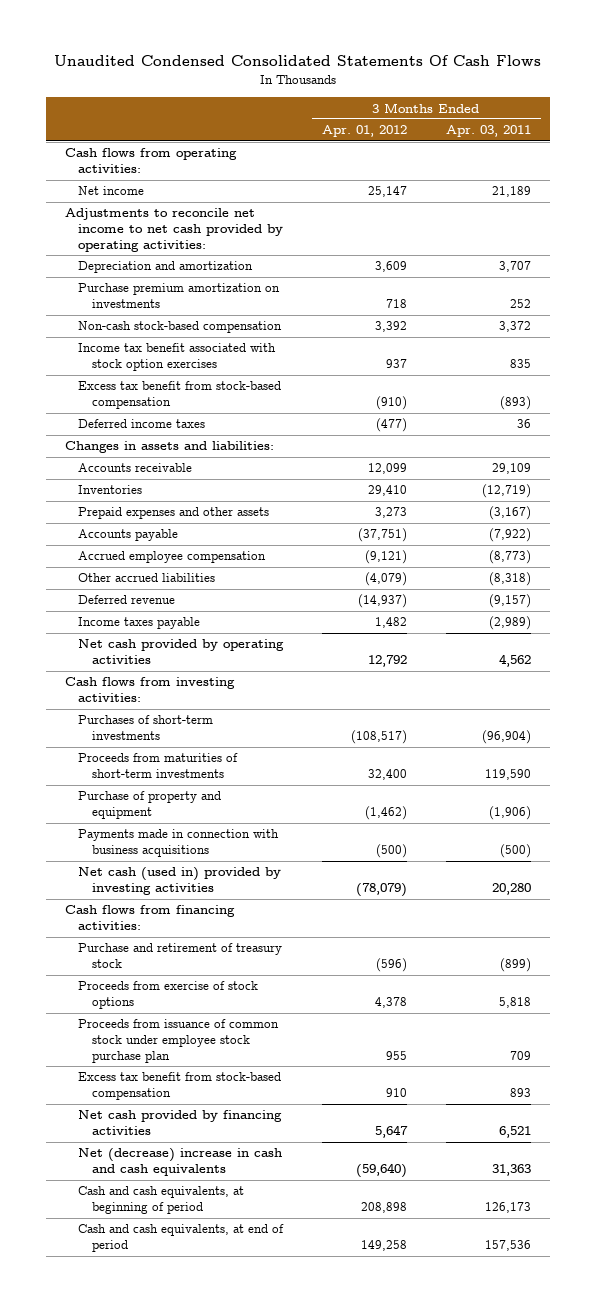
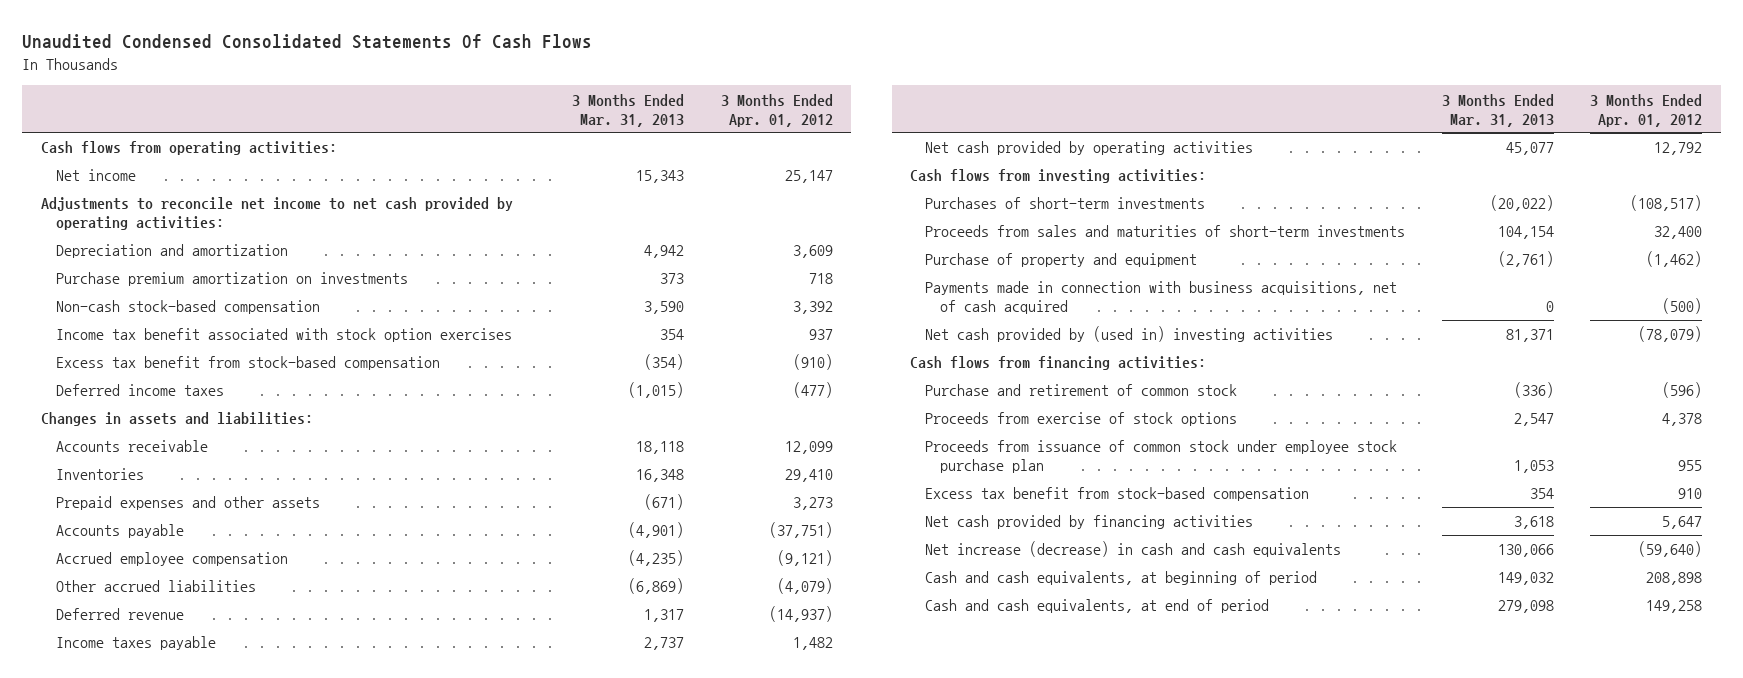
- | 3 Months Ended Apr. 01, 2012 | 3 Months Ended Apr. 03, 2011
+ | 3 Months Ended Mar. 31, 2013 | 3 Months Ended Apr. 01, 2012
- Proceeds from maturities of short-term investments | 32,400 | 119,590
+ Proceeds from sales and maturities of short-term investments | 104,154 | 32,400
- Payments made in connection with business acquisitions | (500) | (500)
- Net cash (used in) provided by investing activities | (78,079) | 20,280
+ Payments made in connection with business acquisitions, net of cash acquired | 0 | (500)
+ Net cash provided by (used in) investing activities | 81,371 | (78,079)
- Purchase and retirement of treasury stock | (596) | (899)
+ Purchase and retirement of common stock | (336) | (596)
- Net (decrease) increase in cash and cash equivalents | (59,640) | 31,363
+ Net increase (decrease) in cash and cash equivalents | 130,066 | (59,640)

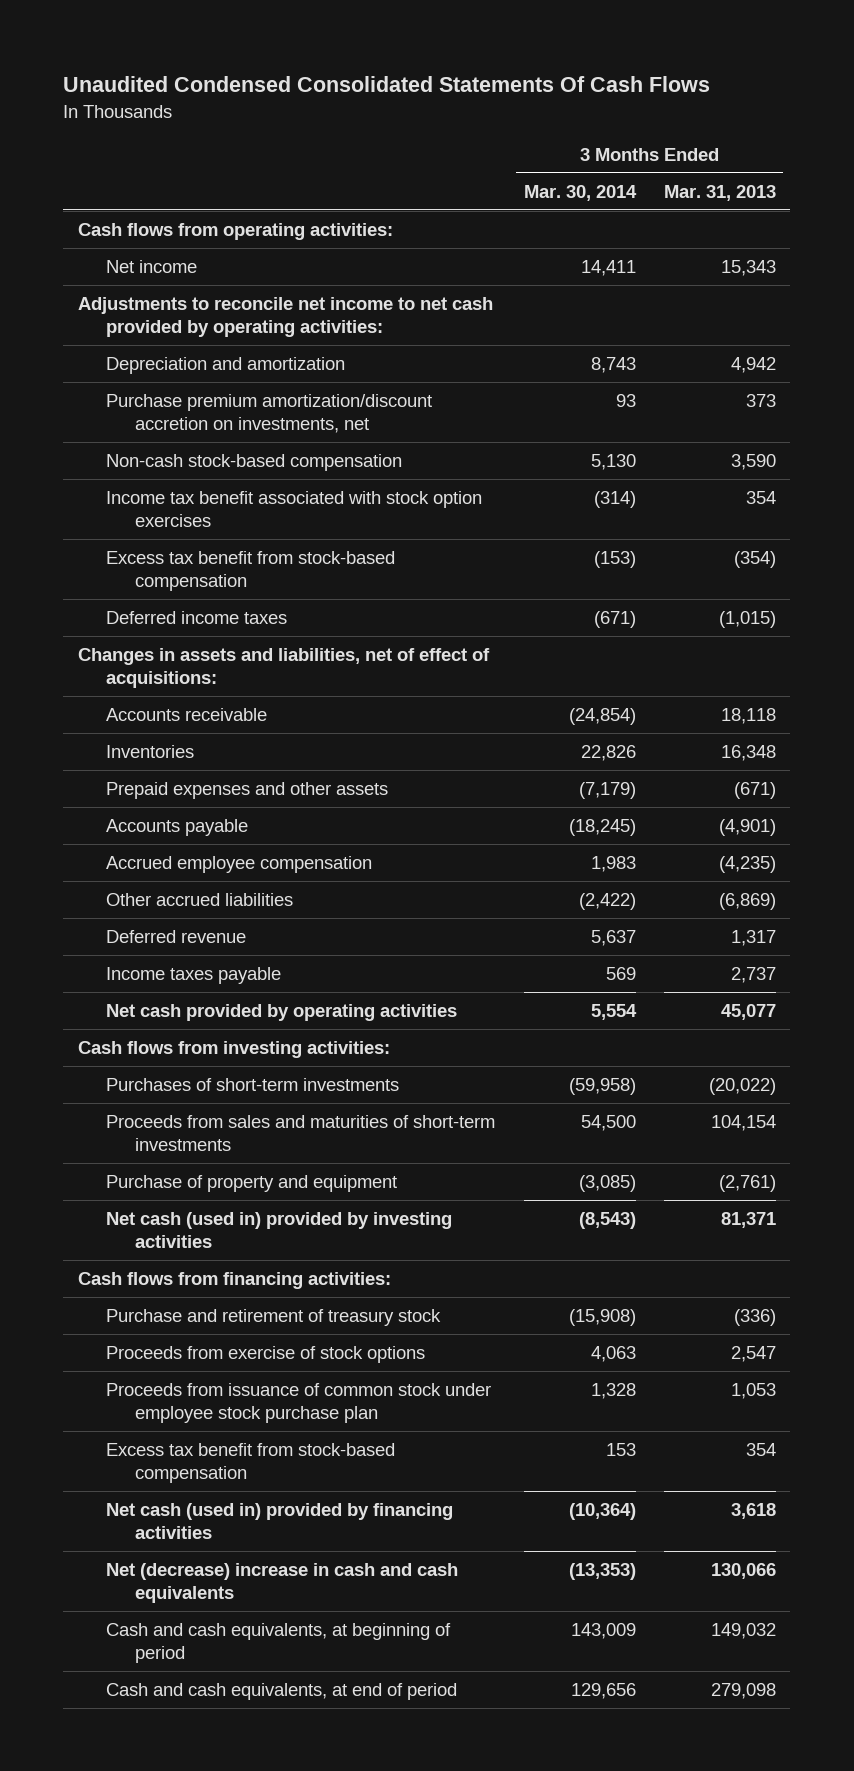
- | 3 Months Ended Mar. 31, 2013 | 3 Months Ended Apr. 01, 2012
+ | 3 Months Ended Mar. 30, 2014 | 3 Months Ended Mar. 31, 2013
- Purchase premium amortization on investments | 373 | 718
+ Purchase premium amortization/discount accretion on investments, net | 93 | 373
- Changes in assets and liabilities:
+ Changes in assets and liabilities, net of effect of acquisitions:
- Payments made in connection with business acquisitions, net of cash acquired | 0 | (500)
- Net cash provided by (used in) investing activities | 81,371 | (78,079)
+ Net cash (used in) provided by investing activities | (8,543) | 81,371
- Purchase and retirement of common stock | (336) | (596)
+ Purchase and retirement of treasury stock | (15,908) | (336)
- Net cash provided by financing activities | 3,618 | 5,647
- Net increase (decrease) in cash and cash equivalents | 130,066 | (59,640)
+ Net cash (used in) provided by financing activities | (10,364) | 3,618
+ Net (decrease) increase in cash and cash equivalents | (13,353) | 130,066

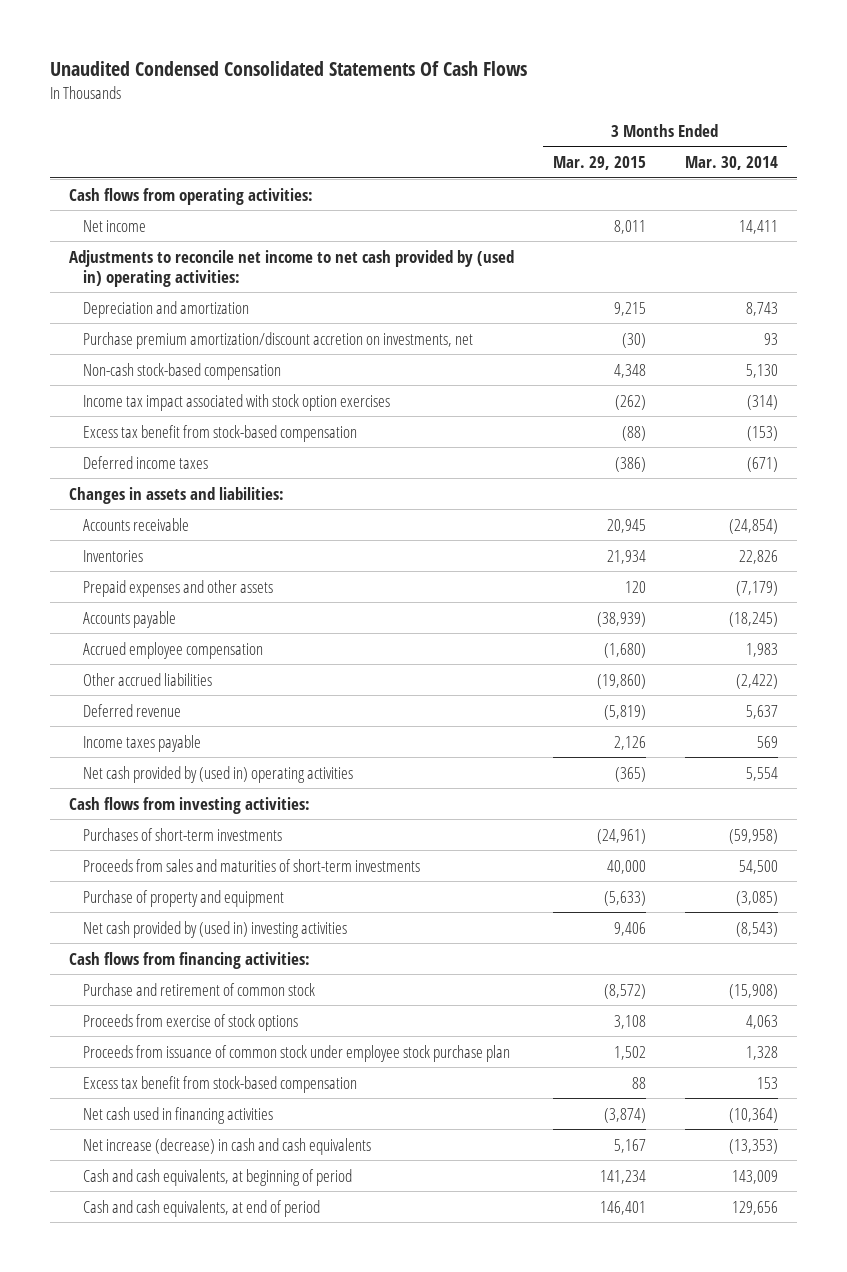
- | 3 Months Ended Mar. 30, 2014 | 3 Months Ended Mar. 31, 2013
+ | 3 Months Ended Mar. 29, 2015 | 3 Months Ended Mar. 30, 2014
- Adjustments to reconcile net income to net cash provided by operating activities:
+ Adjustments to reconcile net income to net cash provided by (used in) operating activities:
- Income tax benefit associated with stock option exercises | (314) | 354
+ Income tax impact associated with stock option exercises | (262) | (314)
- Changes in assets and liabilities, net of effect of acquisitions:
+ Changes in assets and liabilities:
- Net cash provided by operating activities | 5,554 | 45,077
+ Net cash provided by (used in) operating activities | (365) | 5,554
- Net cash (used in) provided by investing activities | (8,543) | 81,371
+ Net cash provided by (used in) investing activities | 9,406 | (8,543)
- Purchase and retirement of treasury stock | (15,908) | (336)
+ Purchase and retirement of common stock | (8,572) | (15,908)
- Net cash (used in) provided by financing activities | (10,364) | 3,618
- Net (decrease) increase in cash and cash equivalents | (13,353) | 130,066
+ Net cash used in financing activities | (3,874) | (10,364)
+ Net increase (decrease) in cash and cash equivalents | 5,167 | (13,353)

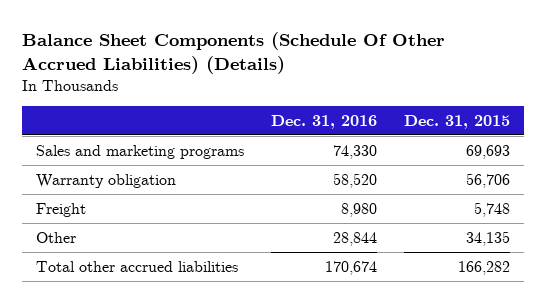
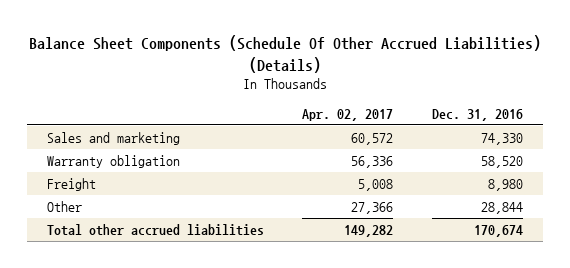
- | Dec. 31, 2016 | Dec. 31, 2015
+ | Apr. 02, 2017 | Dec. 31, 2016
- Sales and marketing programs | 74,330 | 69,693
+ Sales and marketing | 60,572 | 74,330

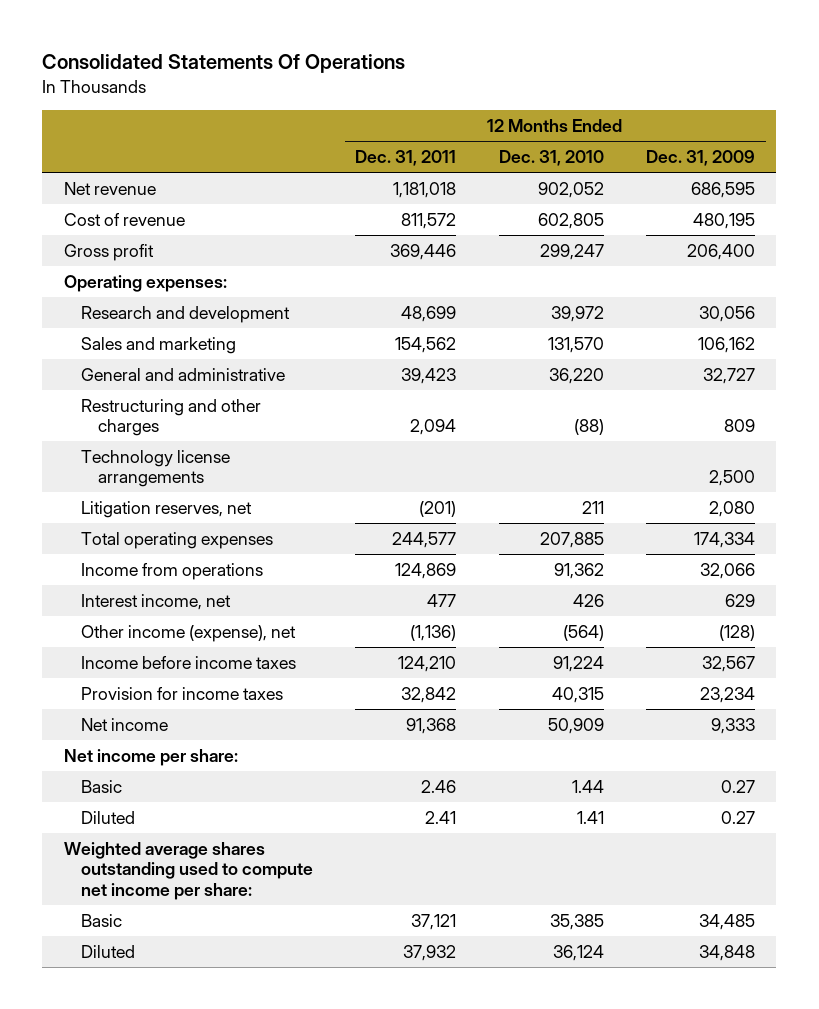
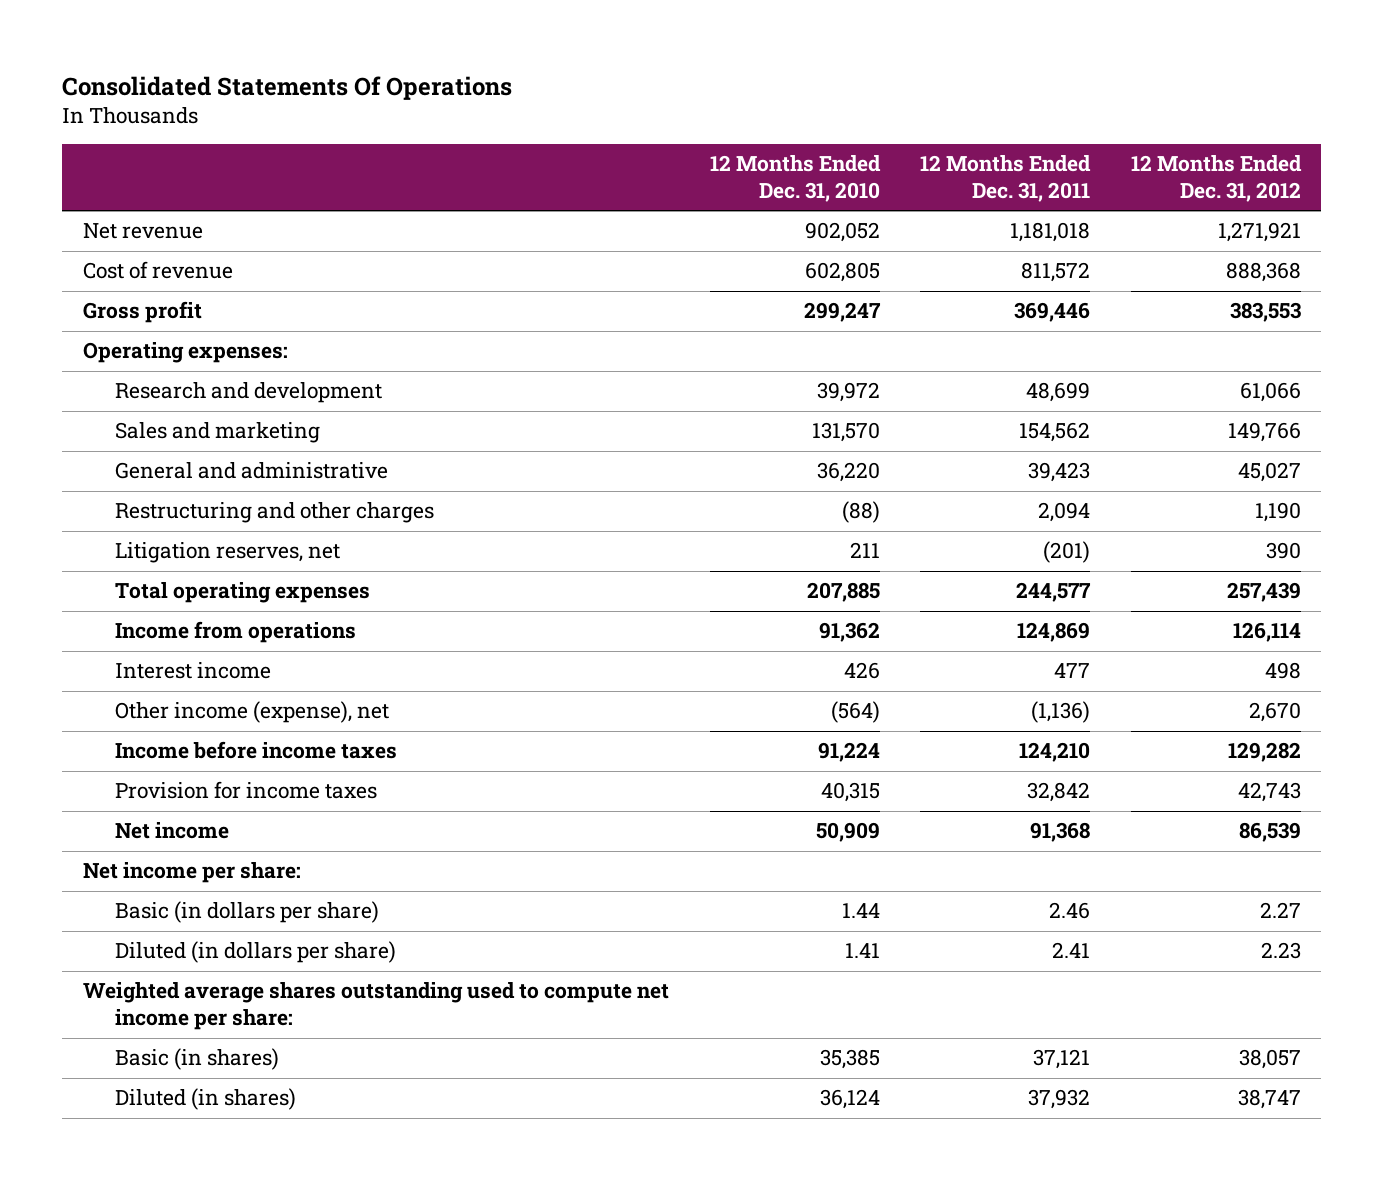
- | 12 Months Ended Dec. 31, 2011 | 12 Months Ended Dec. 31, 2010 | 12 Months Ended Dec. 31, 2009
+ | 12 Months Ended Dec. 31, 2010 | 12 Months Ended Dec. 31, 2011 | 12 Months Ended Dec. 31, 2012
- Technology license arrangements | | | 2,500
- Interest income, net | 477 | 426 | 629
+ Interest income | 426 | 477 | 498
- Basic | 2.46 | 1.44 | 0.27
- Diluted | 2.41 | 1.41 | 0.27
+ Basic (in dollars per share) | 1.44 | 2.46 | 2.27
+ Diluted (in dollars per share) | 1.41 | 2.41 | 2.23
- Basic | 37,121 | 35,385 | 34,485
- Diluted | 37,932 | 36,124 | 34,848
+ Basic (in shares) | 35,385 | 37,121 | 38,057
+ Diluted (in shares) | 36,124 | 37,932 | 38,747

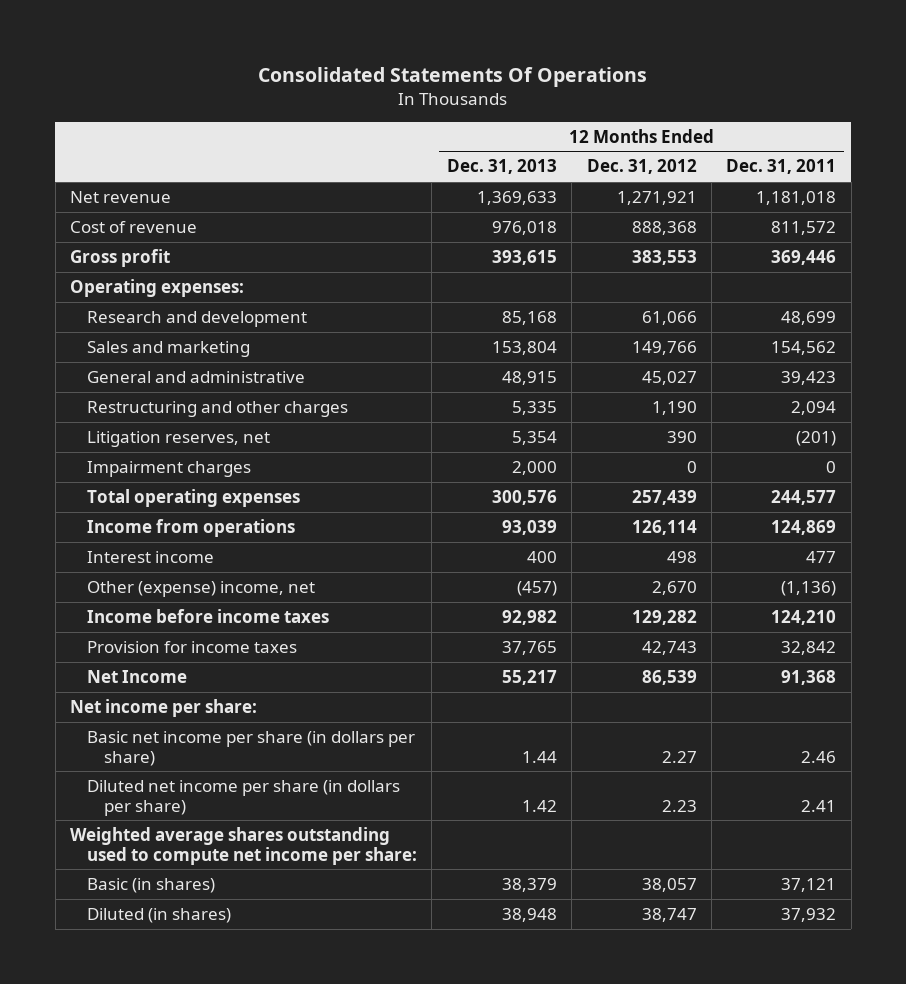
- | 12 Months Ended Dec. 31, 2010 | 12 Months Ended Dec. 31, 2011 | 12 Months Ended Dec. 31, 2012
+ | 12 Months Ended Dec. 31, 2013 | 12 Months Ended Dec. 31, 2012 | 12 Months Ended Dec. 31, 2011
+ Impairment charges | 2,000 | 0 | 0
- Other income (expense), net | (564) | (1,136) | 2,670
+ Other (expense) income, net | (457) | 2,670 | (1,136)
- Net income | 50,909 | 91,368 | 86,539
+ Net Income | 55,217 | 86,539 | 91,368
- Basic (in dollars per share) | 1.44 | 2.46 | 2.27
- Diluted (in dollars per share) | 1.41 | 2.41 | 2.23
+ Basic net income per share (in dollars per share) | 1.44 | 2.27 | 2.46
+ Diluted net income per share (in dollars per share) | 1.42 | 2.23 | 2.41

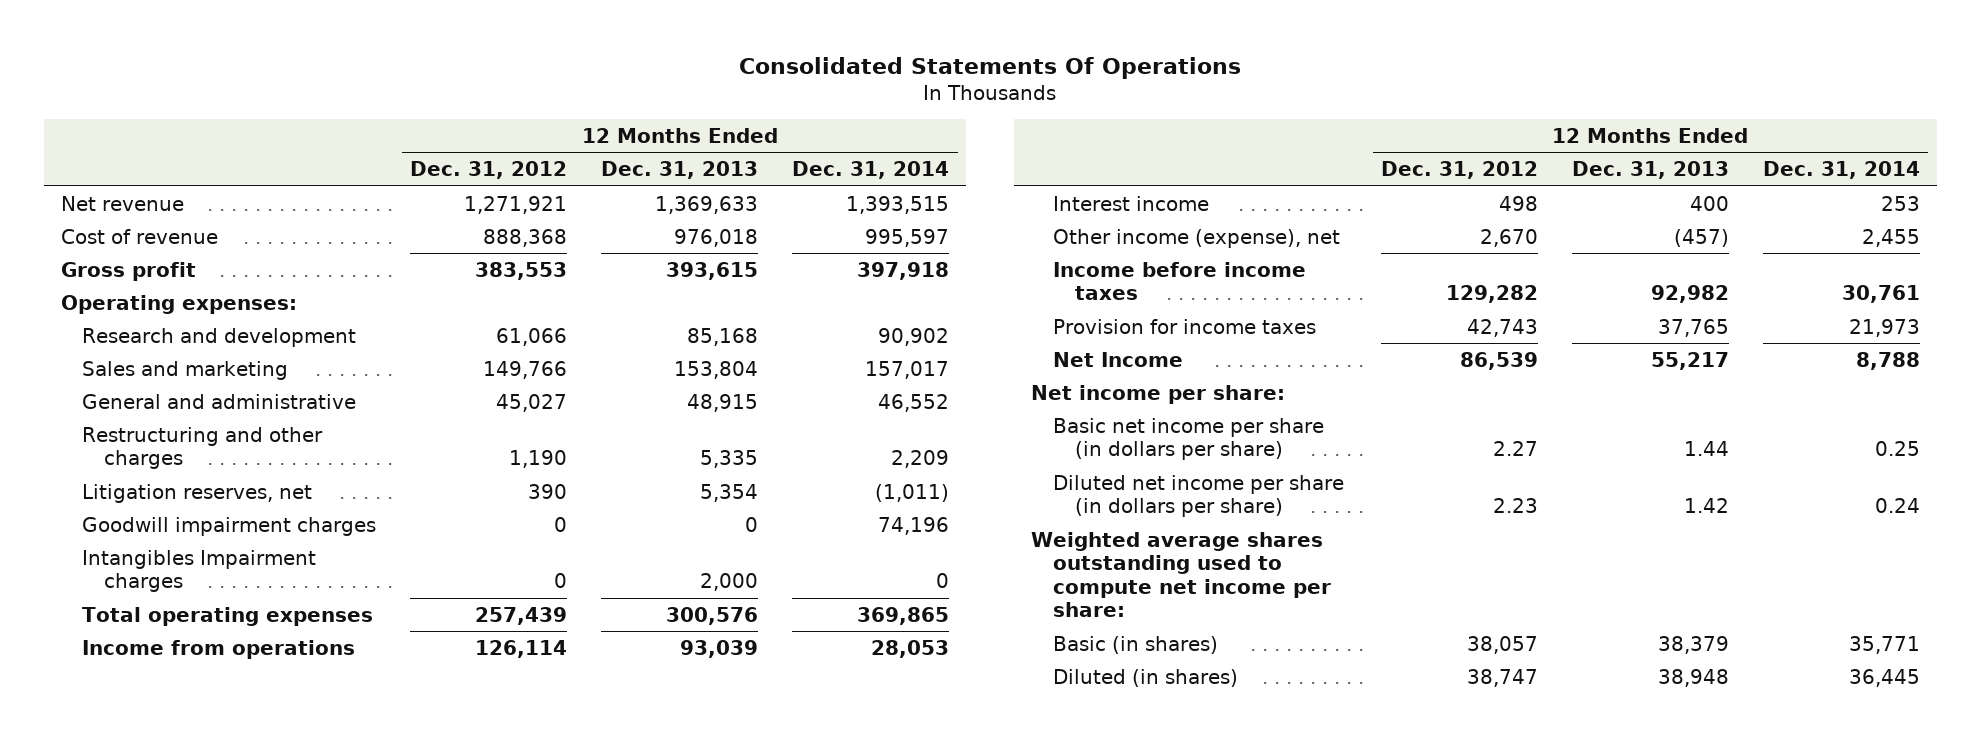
- | 12 Months Ended Dec. 31, 2013 | 12 Months Ended Dec. 31, 2012 | 12 Months Ended Dec. 31, 2011
+ | 12 Months Ended Dec. 31, 2012 | 12 Months Ended Dec. 31, 2013 | 12 Months Ended Dec. 31, 2014
- Impairment charges | 2,000 | 0 | 0
+ Goodwill impairment charges | 0 | 0 | 74,196
+ Intangibles Impairment charges | 0 | 2,000 | 0
- Other (expense) income, net | (457) | 2,670 | (1,136)
+ Other income (expense), net | 2,670 | (457) | 2,455

